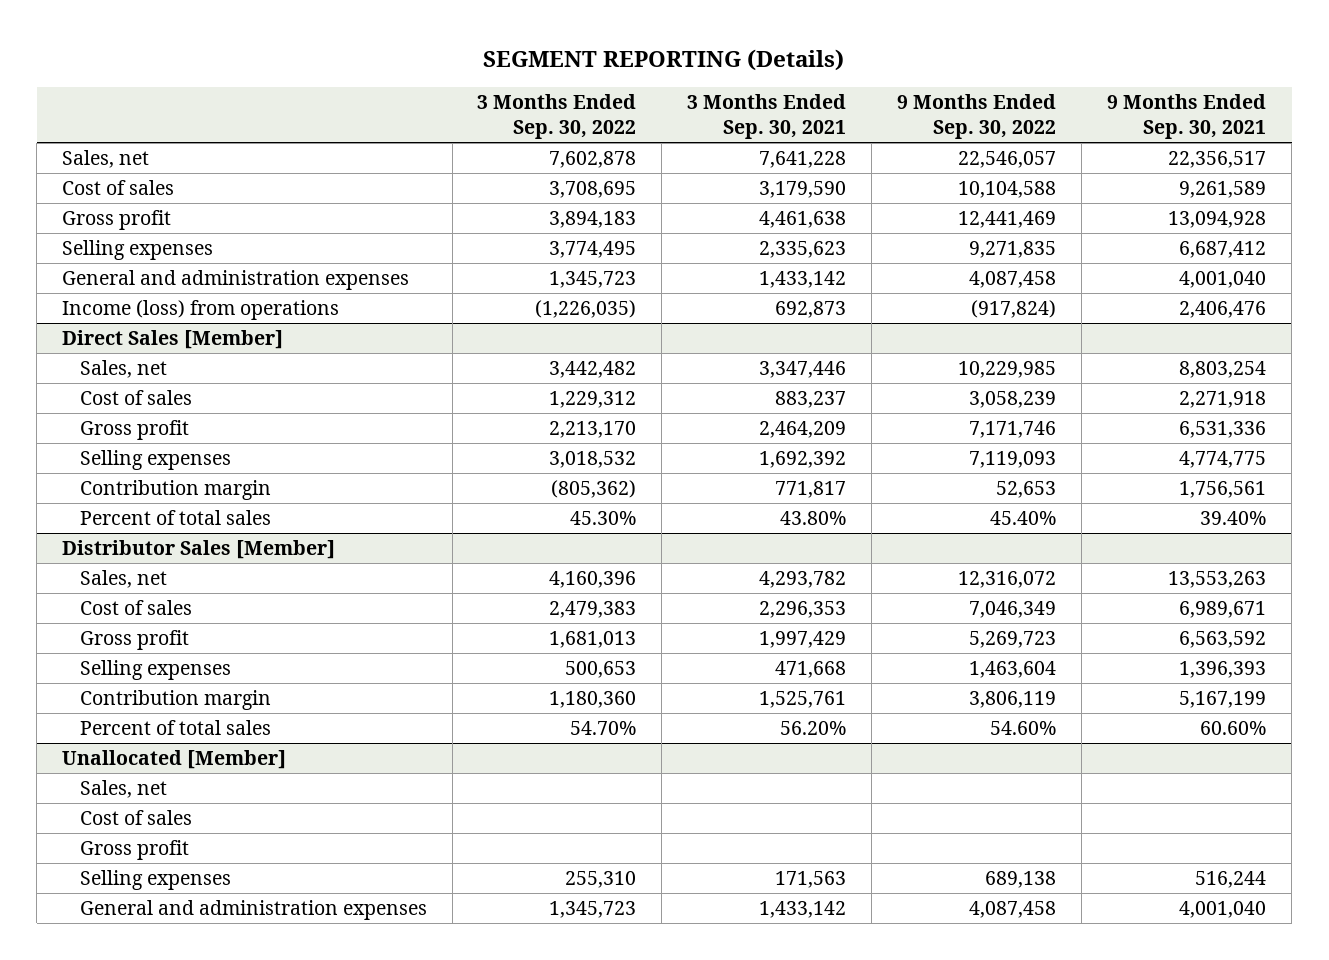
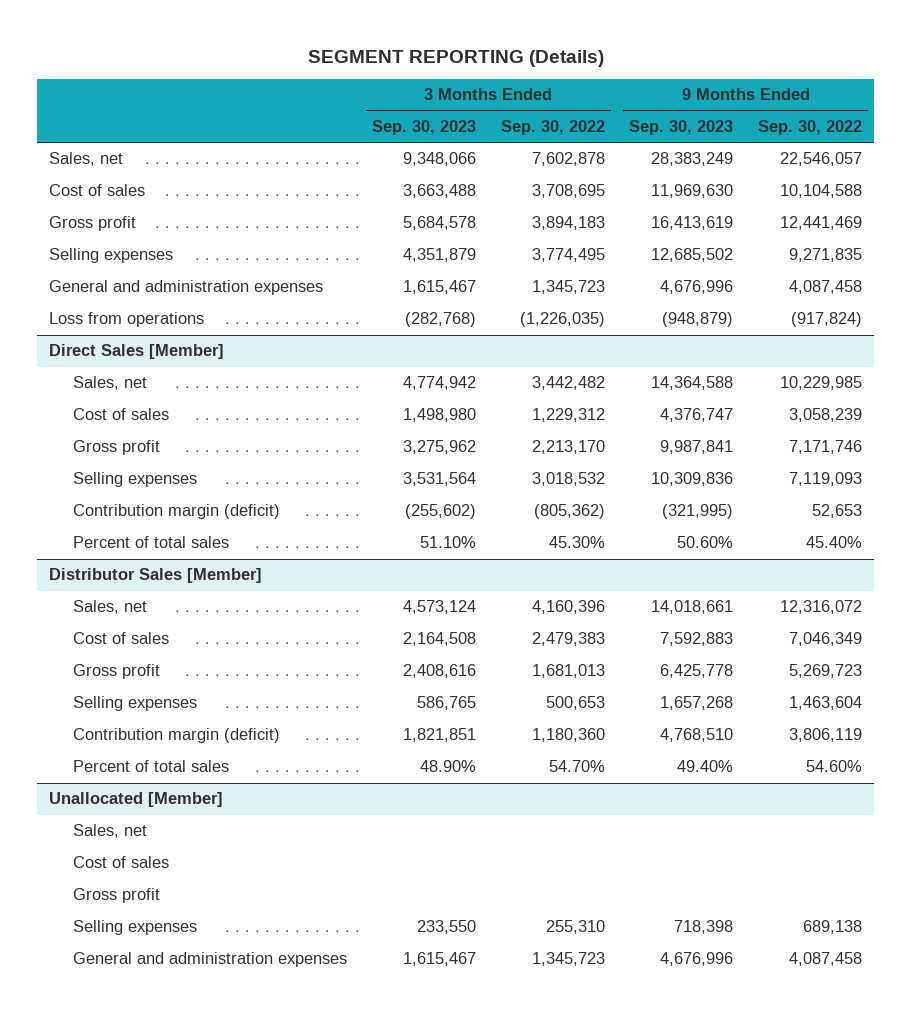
- | 3 Months Ended Sep. 30, 2022 | 3 Months Ended Sep. 30, 2021 | 9 Months Ended Sep. 30, 2022 | 9 Months Ended Sep. 30, 2021
+ | 3 Months Ended Sep. 30, 2023 | 3 Months Ended Sep. 30, 2022 | 9 Months Ended Sep. 30, 2023 | 9 Months Ended Sep. 30, 2022
- Income (loss) from operations | (1,226,035) | 692,873 | (917,824) | 2,406,476
+ Loss from operations | (282,768) | (1,226,035) | (948,879) | (917,824)
@ Direct Sales [Member]
- Contribution margin | (805,362) | 771,817 | 52,653 | 1,756,561
+ Contribution margin (deficit) | (255,602) | (805,362) | (321,995) | 52,653
@ Distributor Sales [Member]
- Contribution margin | 1,180,360 | 1,525,761 | 3,806,119 | 5,167,199
+ Contribution margin (deficit) | 1,821,851 | 1,180,360 | 4,768,510 | 3,806,119

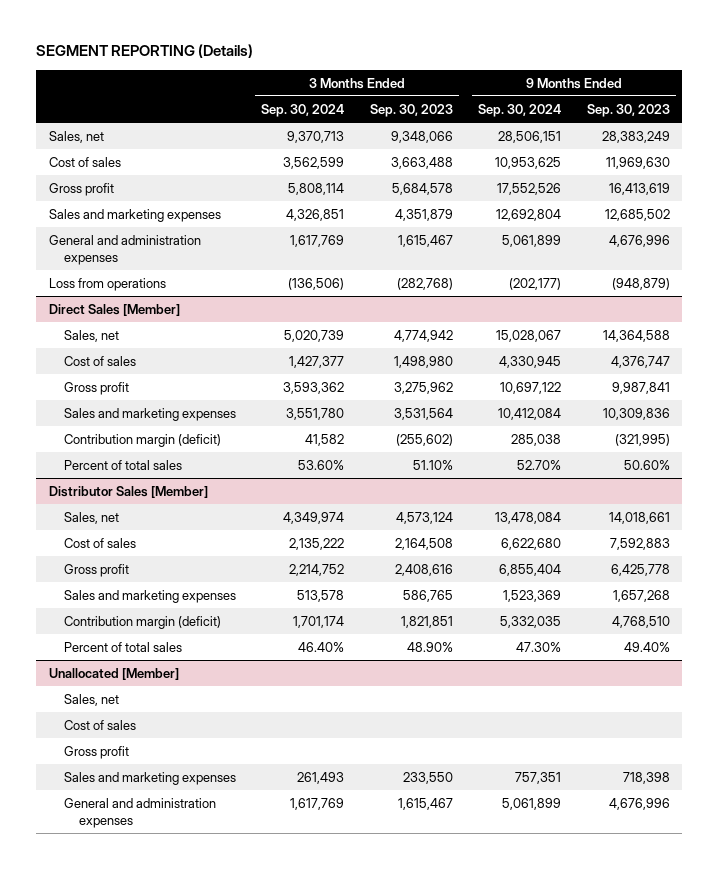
- | 3 Months Ended Sep. 30, 2023 | 3 Months Ended Sep. 30, 2022 | 9 Months Ended Sep. 30, 2023 | 9 Months Ended Sep. 30, 2022
+ | 3 Months Ended Sep. 30, 2024 | 3 Months Ended Sep. 30, 2023 | 9 Months Ended Sep. 30, 2024 | 9 Months Ended Sep. 30, 2023
- Selling expenses | 4,351,879 | 3,774,495 | 12,685,502 | 9,271,835
+ Sales and marketing expenses | 4,326,851 | 4,351,879 | 12,692,804 | 12,685,502
@ Direct Sales [Member]
- Selling expenses | 3,531,564 | 3,018,532 | 10,309,836 | 7,119,093
+ Sales and marketing expenses | 3,551,780 | 3,531,564 | 10,412,084 | 10,309,836
@ Distributor Sales [Member]
- Selling expenses | 586,765 | 500,653 | 1,657,268 | 1,463,604
+ Sales and marketing expenses | 513,578 | 586,765 | 1,523,369 | 1,657,268
@ Unallocated [Member]
- Selling expenses | 233,550 | 255,310 | 718,398 | 689,138
+ Sales and marketing expenses | 261,493 | 233,550 | 757,351 | 718,398

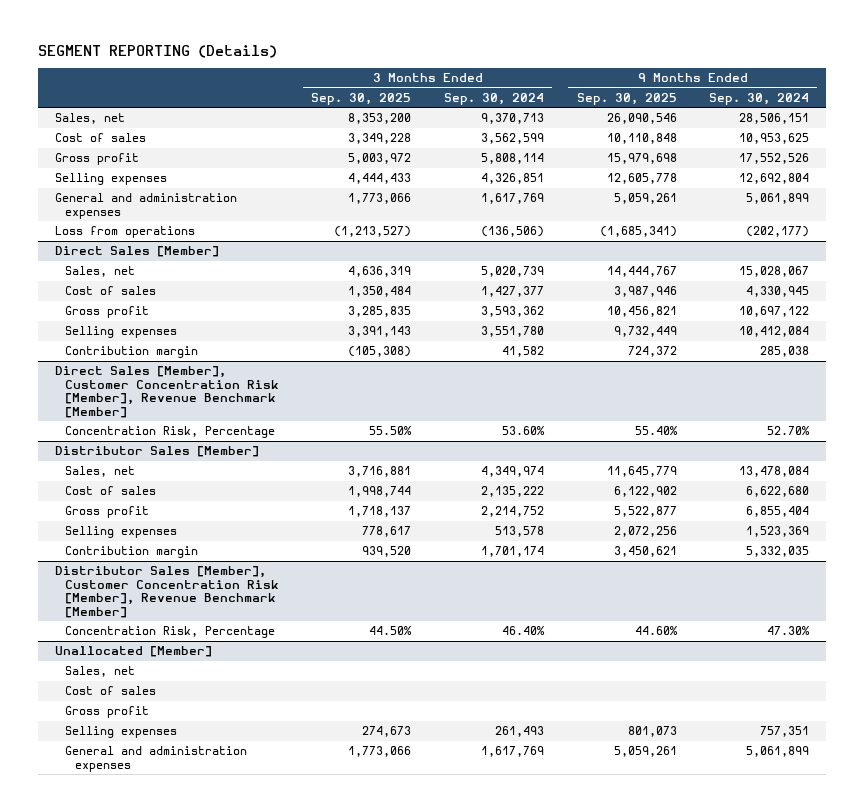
- | 3 Months Ended Sep. 30, 2024 | 3 Months Ended Sep. 30, 2023 | 9 Months Ended Sep. 30, 2024 | 9 Months Ended Sep. 30, 2023
+ | 3 Months Ended Sep. 30, 2025 | 3 Months Ended Sep. 30, 2024 | 9 Months Ended Sep. 30, 2025 | 9 Months Ended Sep. 30, 2024
- Sales and marketing expenses | 4,326,851 | 4,351,879 | 12,692,804 | 12,685,502
+ Selling expenses | 4,444,433 | 4,326,851 | 12,605,778 | 12,692,804
@ Direct Sales [Member]
- Sales and marketing expenses | 3,551,780 | 3,531,564 | 10,412,084 | 10,309,836
- Contribution margin (deficit) | 41,582 | (255,602) | 285,038 | (321,995)
- Percent of total sales | 53.60% | 51.10% | 52.70% | 50.60%
+ Selling expenses | 3,391,143 | 3,551,780 | 9,732,449 | 10,412,084
+ Contribution margin | (105,308) | 41,582 | 724,372 | 285,038
+ Direct Sales [Member], Customer Concentration Risk [Member], Revenue Benchmark [Member]
+ Concentration Risk, Percentage | 55.50% | 53.60% | 55.40% | 52.70%
@ Distributor Sales [Member]
- Sales and marketing expenses | 513,578 | 586,765 | 1,523,369 | 1,657,268
- Contribution margin (deficit) | 1,701,174 | 1,821,851 | 5,332,035 | 4,768,510
- Percent of total sales | 46.40% | 48.90% | 47.30% | 49.40%
+ Selling expenses | 778,617 | 513,578 | 2,072,256 | 1,523,369
+ Contribution margin | 939,520 | 1,701,174 | 3,450,621 | 5,332,035
+ Distributor Sales [Member], Customer Concentration Risk [Member], Revenue Benchmark [Member]
+ Concentration Risk, Percentage | 44.50% | 46.40% | 44.60% | 47.30%
@ Unallocated [Member]
- Sales and marketing expenses | 261,493 | 233,550 | 757,351 | 718,398
+ Selling expenses | 274,673 | 261,493 | 801,073 | 757,351

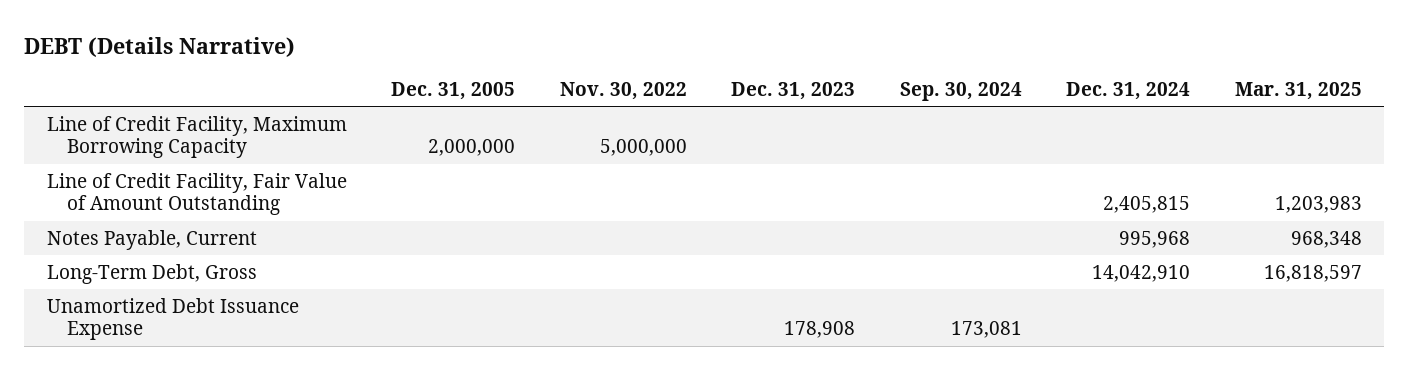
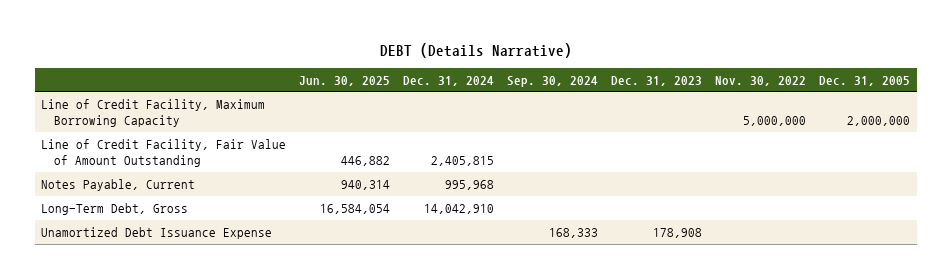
- | Dec. 31, 2005 | Nov. 30, 2022 | Dec. 31, 2023 | Sep. 30, 2024 | Dec. 31, 2024 | Mar. 31, 2025
+ | Jun. 30, 2025 | Dec. 31, 2024 | Sep. 30, 2024 | Dec. 31, 2023 | Nov. 30, 2022 | Dec. 31, 2005
- Unamortized Debt Issuance Expense | | | 178,908 | 173,081 | |
+ Unamortized Debt Issuance Expense | | | 168,333 | 178,908 | |

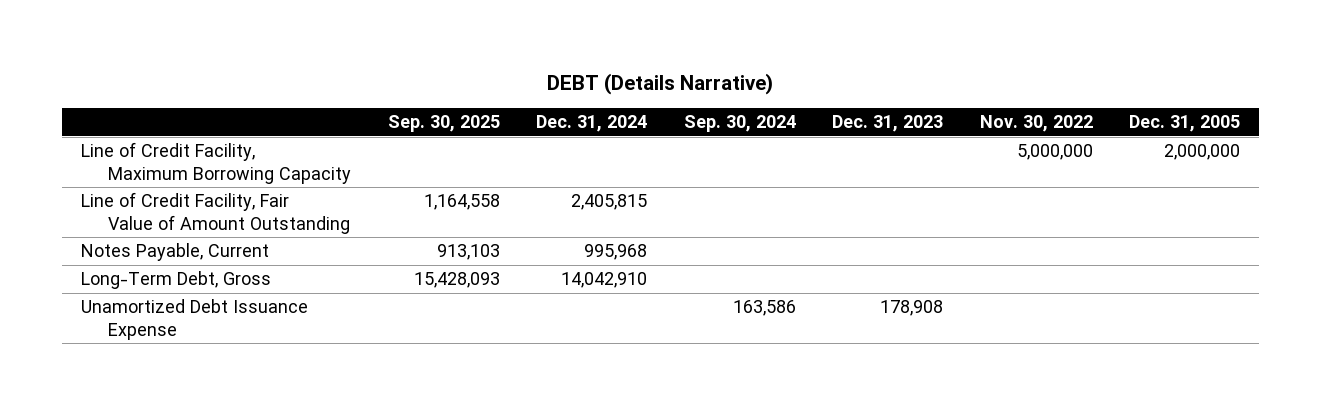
- | Jun. 30, 2025 | Dec. 31, 2024 | Sep. 30, 2024 | Dec. 31, 2023 | Nov. 30, 2022 | Dec. 31, 2005
+ | Sep. 30, 2025 | Dec. 31, 2024 | Sep. 30, 2024 | Dec. 31, 2023 | Nov. 30, 2022 | Dec. 31, 2005
- Unamortized Debt Issuance Expense | | | 168,333 | 178,908 | |
+ Unamortized Debt Issuance Expense | | | 163,586 | 178,908 | |

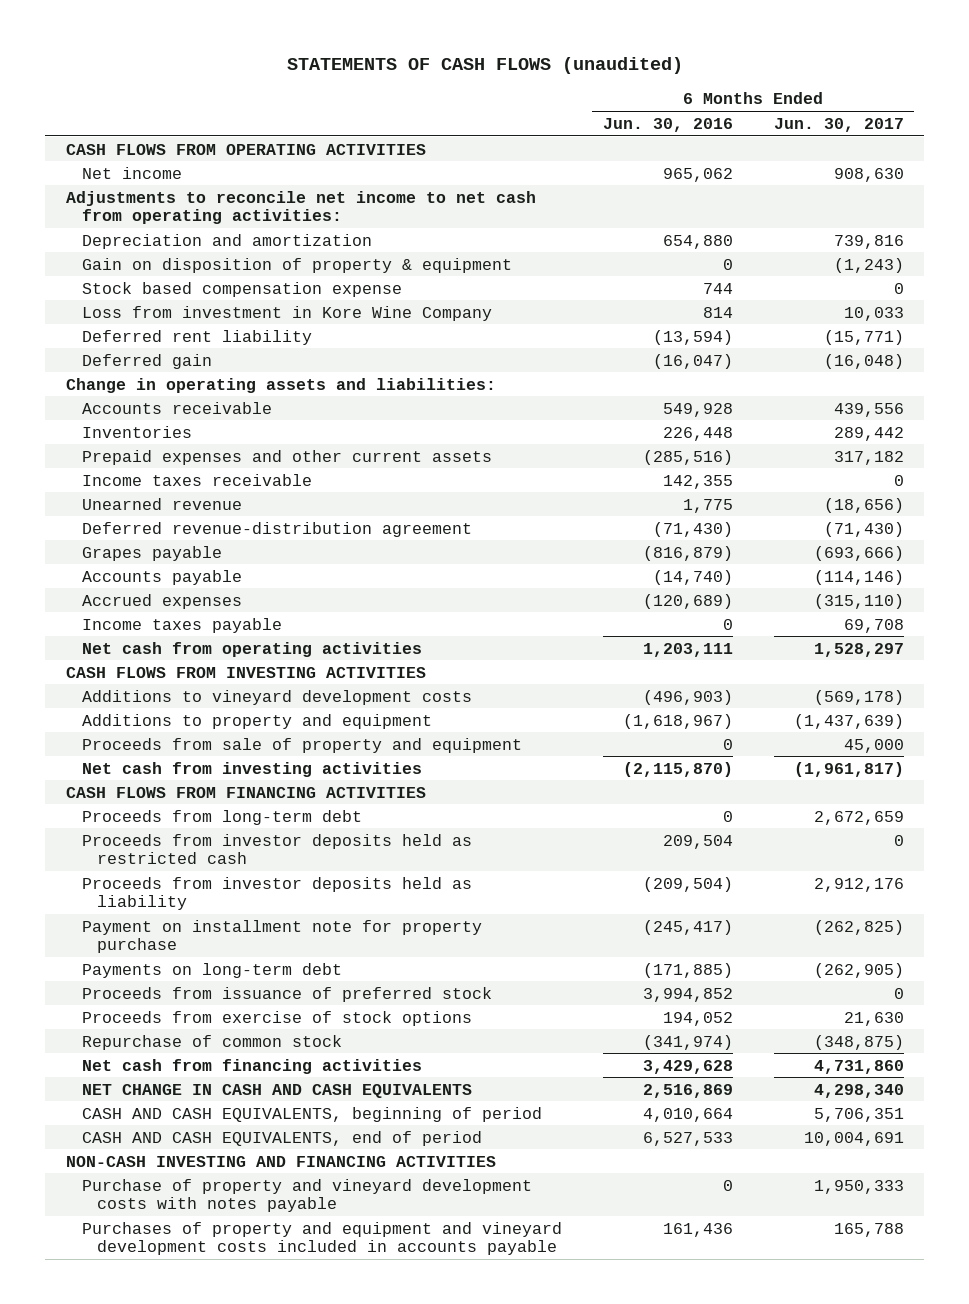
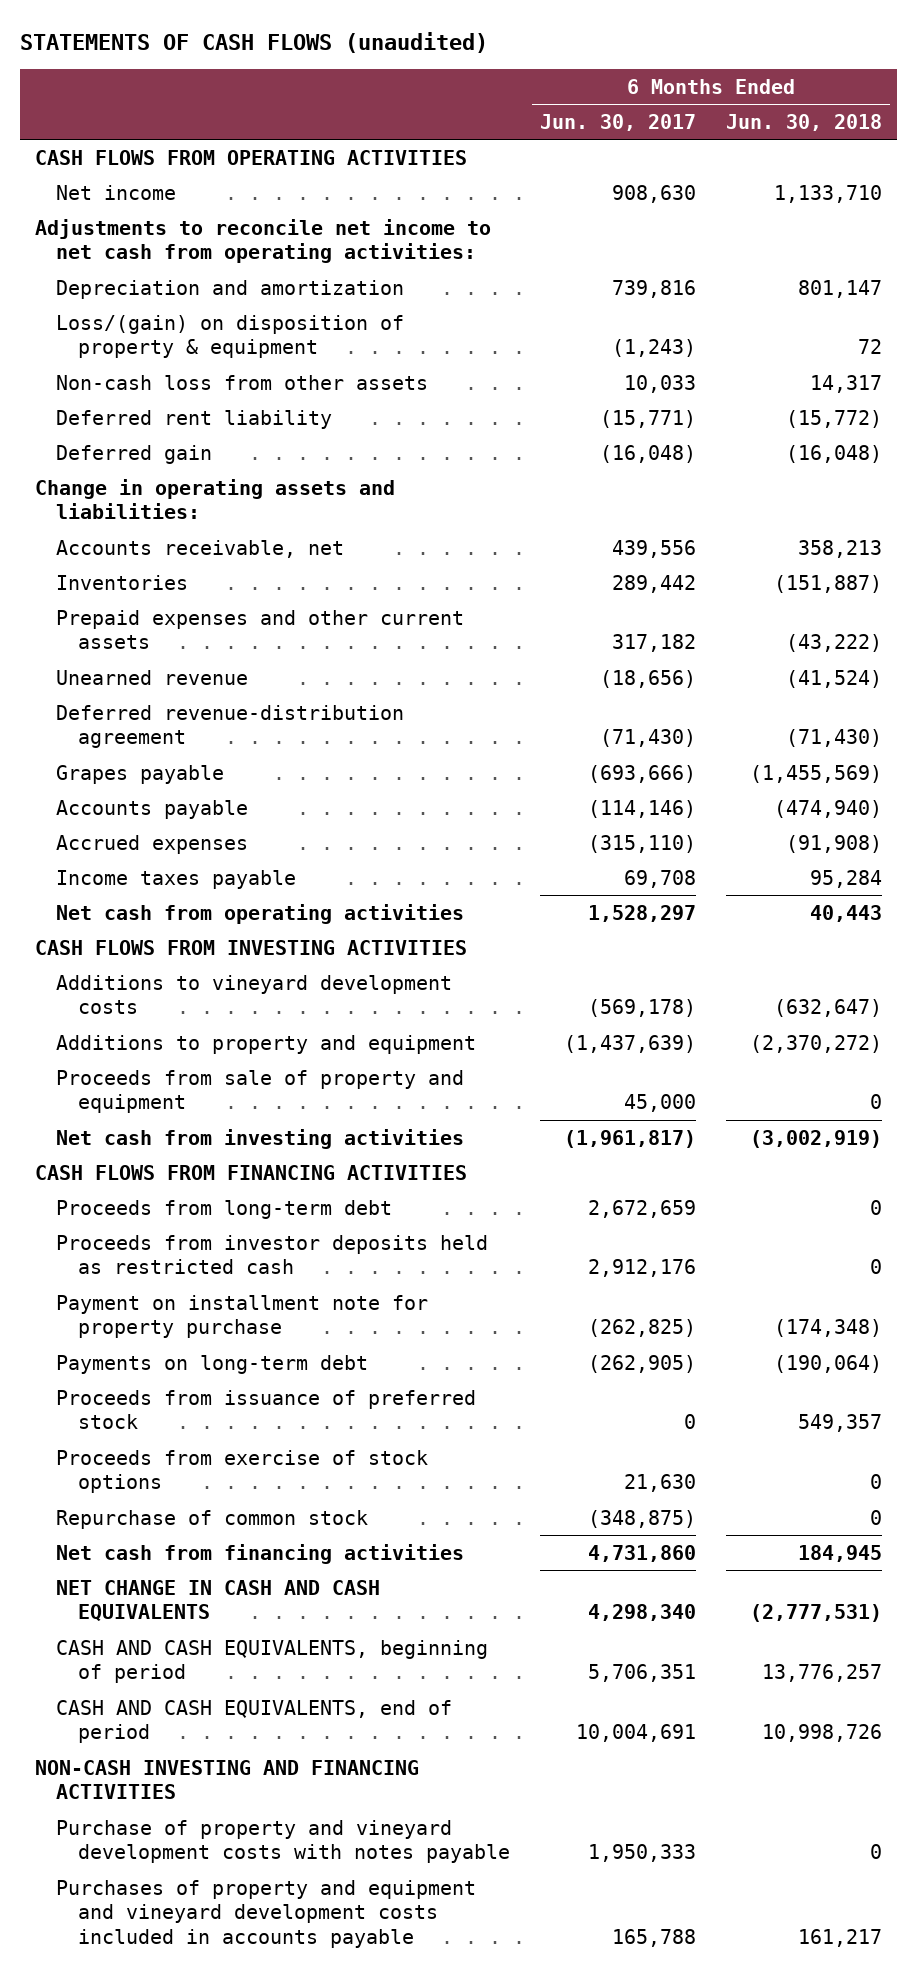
- | 6 Months Ended Jun. 30, 2016 | 6 Months Ended Jun. 30, 2017
+ | 6 Months Ended Jun. 30, 2017 | 6 Months Ended Jun. 30, 2018
- Gain on disposition of property & equipment | 0 | (1,243)
- Stock based compensation expense | 744 | 0
- Loss from investment in Kore Wine Company | 814 | 10,033
+ Loss/(gain) on disposition of property & equipment | (1,243) | 72
+ Non-cash loss from other assets | 10,033 | 14,317
- Accounts receivable | 549,928 | 439,556
+ Accounts receivable, net | 439,556 | 358,213
- Income taxes receivable | 142,355 | 0
- Proceeds from investor deposits held as restricted cash | 209,504 | 0
- Proceeds from investor deposits held as liability | (209,504) | 2,912,176
+ Proceeds from investor deposits held as restricted cash | 2,912,176 | 0

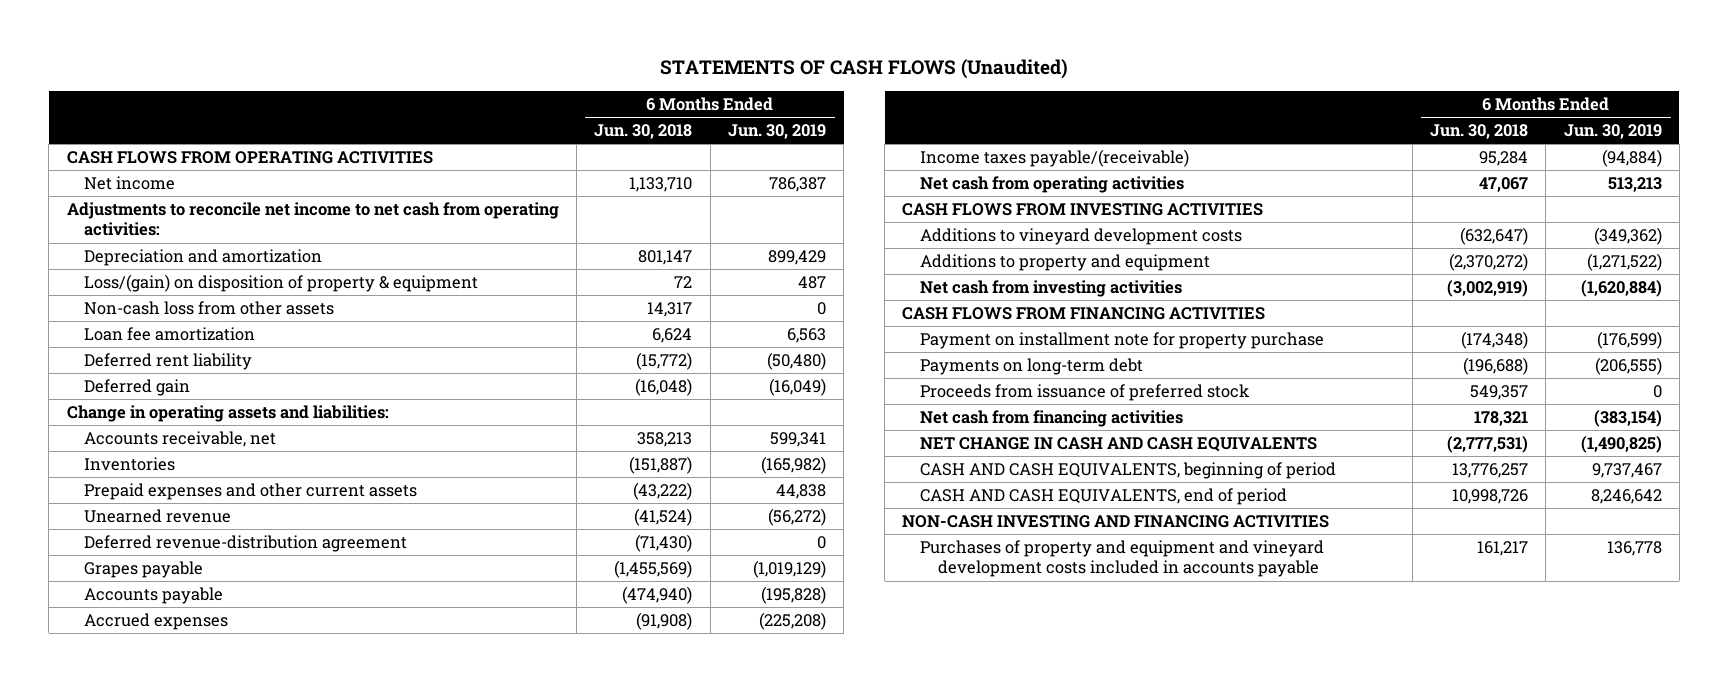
- STATEMENTS OF CASH FLOWS (unaudited)
+ STATEMENTS OF CASH FLOWS (Unaudited)
- | 6 Months Ended Jun. 30, 2017 | 6 Months Ended Jun. 30, 2018
+ | 6 Months Ended Jun. 30, 2018 | 6 Months Ended Jun. 30, 2019
+ Loan fee amortization | 6,624 | 6,563
- Income taxes payable | 69,708 | 95,284
- Net cash from operating activities | 1,528,297 | 40,443
+ Income taxes payable/(receivable) | 95,284 | (94,884)
+ Net cash from operating activities | 47,067 | 513,213
- Proceeds from sale of property and equipment | 45,000 | 0
- Proceeds from long-term debt | 2,672,659 | 0
- Proceeds from investor deposits held as restricted cash | 2,912,176 | 0
- Payments on long-term debt | (262,905) | (190,064)
+ Payments on long-term debt | (196,688) | (206,555)
- Proceeds from exercise of stock options | 21,630 | 0
- Repurchase of common stock | (348,875) | 0
- Net cash from financing activities | 4,731,860 | 184,945
+ Net cash from financing activities | 178,321 | (383,154)
- Purchase of property and vineyard development costs with notes payable | 1,950,333 | 0

